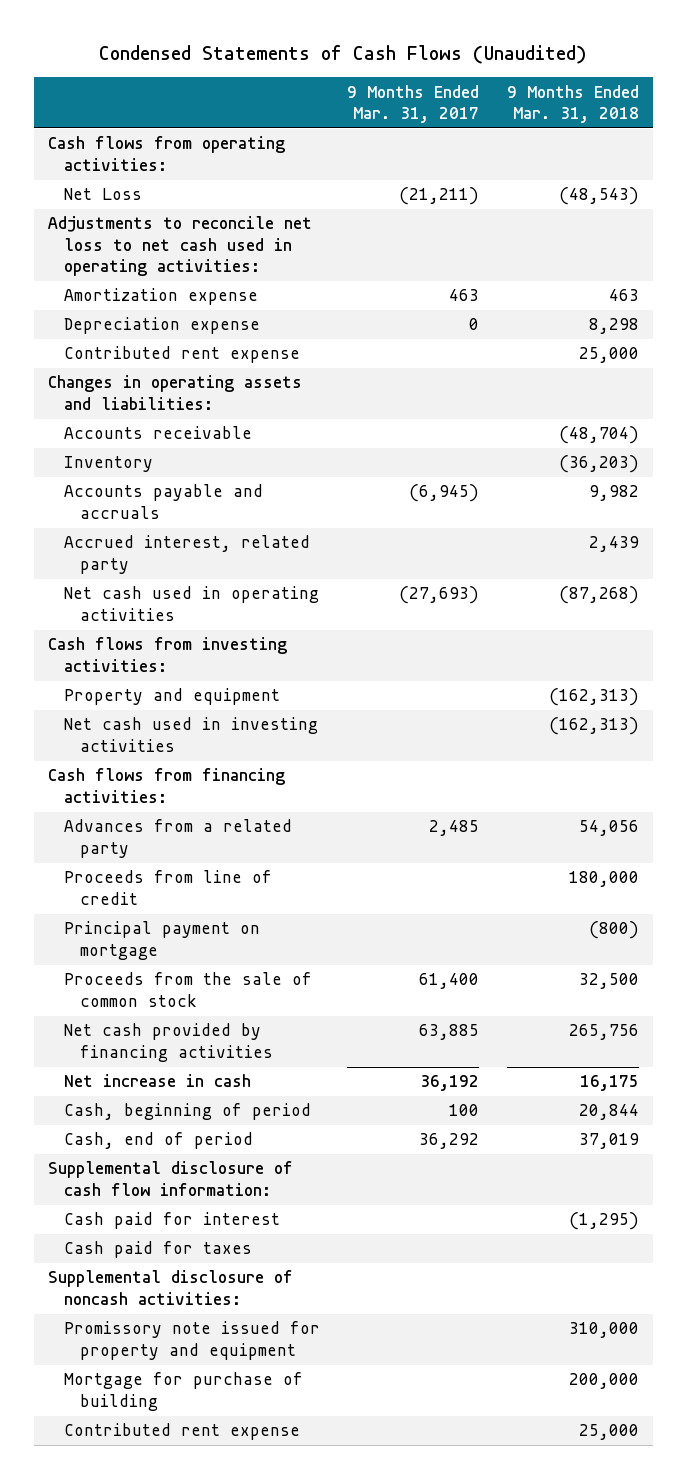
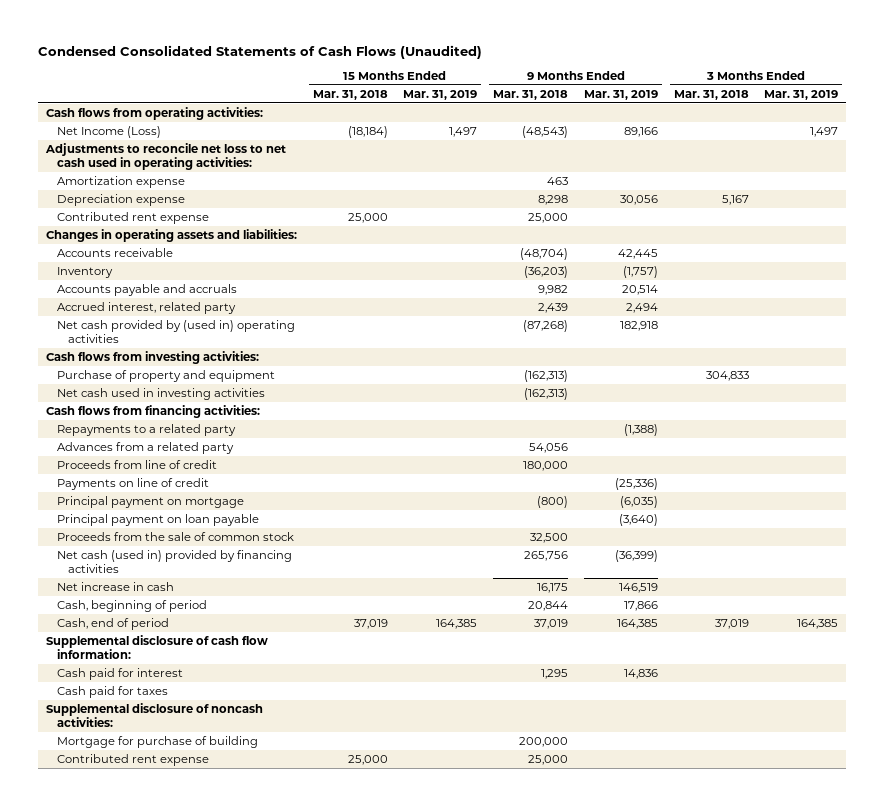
- Condensed Statements of Cash Flows (Unaudited)
+ Condensed Consolidated Statements of Cash Flows (Unaudited)
- | 9 Months Ended Mar. 31, 2017 | 9 Months Ended Mar. 31, 2018
+ | 15 Months Ended Mar. 31, 2018 | 15 Months Ended Mar. 31, 2019 | 9 Months Ended Mar. 31, 2018 | 9 Months Ended Mar. 31, 2019 | 3 Months Ended Mar. 31, 2018 | 3 Months Ended Mar. 31, 2019
- Net Loss | (21,211) | (48,543)
+ Net Income (Loss) | (18,184) | 1,497 | (48,543) | 89,166 | | 1,497
- Net cash used in operating activities | (27,693) | (87,268)
+ Net cash provided by (used in) operating activities | | | (87,268) | 182,918 | |
- Property and equipment | | (162,313)
+ Purchase of property and equipment | | | (162,313) | | 304,833 |
+ Repayments to a related party | | | | (1,388) | |
+ Payments on line of credit | | | | (25,336) | |
+ Principal payment on loan payable | | | | (3,640) | |
- Net cash provided by financing activities | 63,885 | 265,756
+ Net cash (used in) provided by financing activities | | | 265,756 | (36,399) | |
- Cash paid for interest | | (1,295)
+ Cash paid for interest | | | 1,295 | 14,836 | |
- Promissory note issued for property and equipment | | 310,000

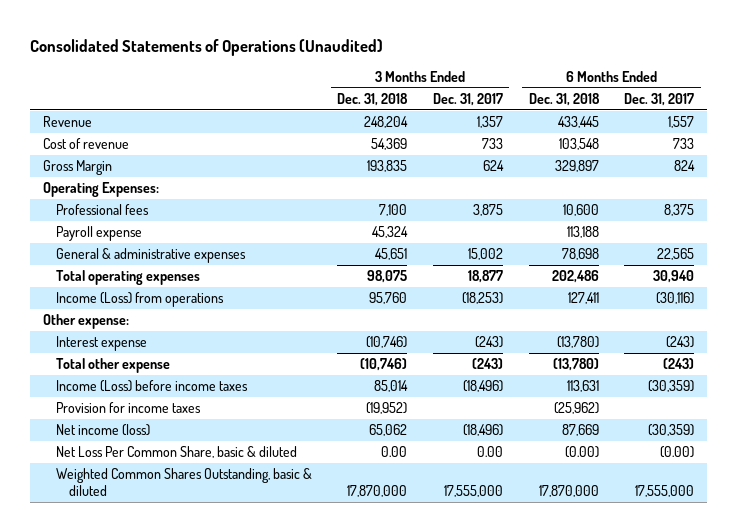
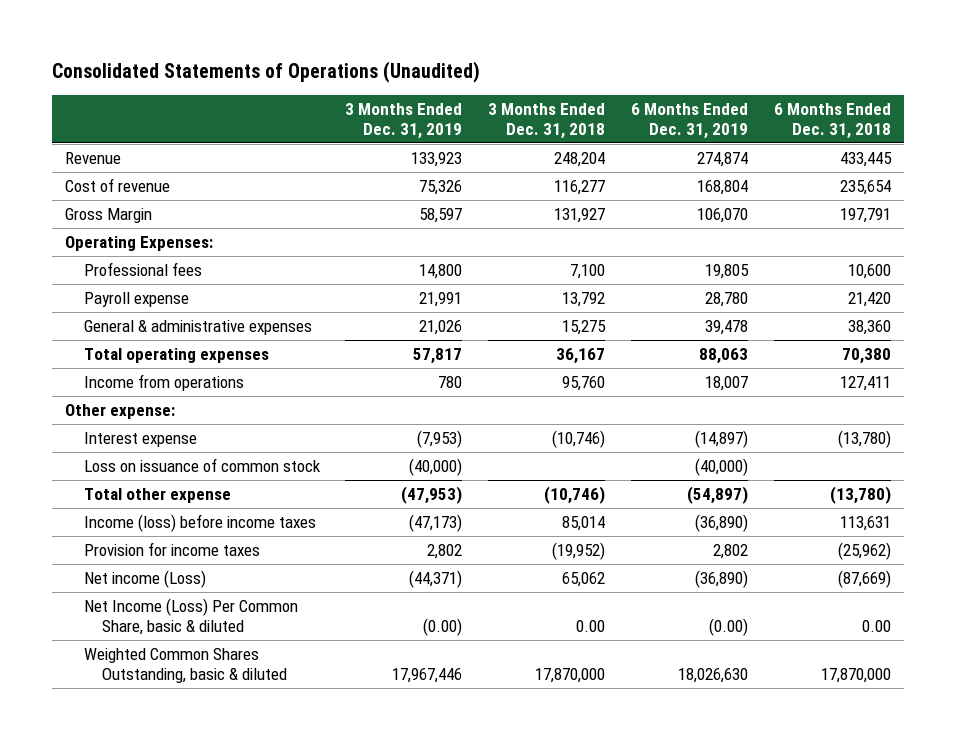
- | 3 Months Ended Dec. 31, 2018 | 3 Months Ended Dec. 31, 2017 | 6 Months Ended Dec. 31, 2018 | 6 Months Ended Dec. 31, 2017
+ | 3 Months Ended Dec. 31, 2019 | 3 Months Ended Dec. 31, 2018 | 6 Months Ended Dec. 31, 2019 | 6 Months Ended Dec. 31, 2018
- Cost of revenue | 54,369 | 733 | 103,548 | 733
- Gross Margin | 193,835 | 624 | 329,897 | 824
+ Cost of revenue | 75,326 | 116,277 | 168,804 | 235,654
+ Gross Margin | 58,597 | 131,927 | 106,070 | 197,791
- Payroll expense | 45,324 | | 113,188 |
- General & administrative expenses | 45,651 | 15,002 | 78,698 | 22,565
- Total operating expenses | 98,075 | 18,877 | 202,486 | 30,940
- Income (Loss) from operations | 95,760 | (18,253) | 127,411 | (30,116)
+ Payroll expense | 21,991 | 13,792 | 28,780 | 21,420
+ General & administrative expenses | 21,026 | 15,275 | 39,478 | 38,360
+ Total operating expenses | 57,817 | 36,167 | 88,063 | 70,380
+ Income from operations | 780 | 95,760 | 18,007 | 127,411
+ Loss on issuance of common stock | (40,000) | | (40,000) |
- Income (Loss) before income taxes | 85,014 | (18,496) | 113,631 | (30,359)
+ Income (loss) before income taxes | (47,173) | 85,014 | (36,890) | 113,631
- Net income (loss) | 65,062 | (18,496) | 87,669 | (30,359)
- Net Loss Per Common Share, basic & diluted | 0.00 | 0.00 | (0.00) | (0.00)
+ Net income (Loss) | (44,371) | 65,062 | (36,890) | (87,669)
+ Net Income (Loss) Per Common Share, basic & diluted | (0.00) | 0.00 | (0.00) | 0.00

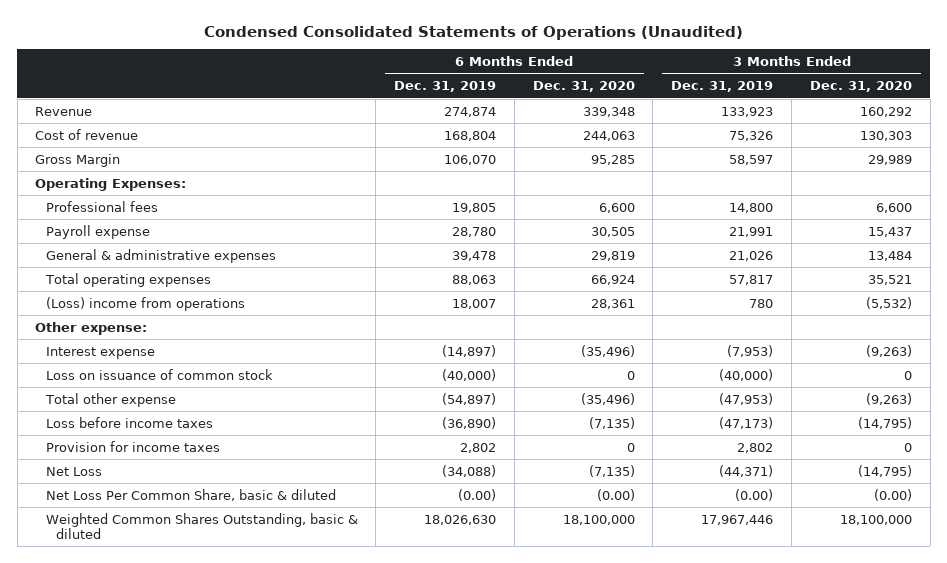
- Consolidated Statements of Operations (Unaudited)
+ Condensed Consolidated Statements of Operations (Unaudited)
- | 3 Months Ended Dec. 31, 2019 | 3 Months Ended Dec. 31, 2018 | 6 Months Ended Dec. 31, 2019 | 6 Months Ended Dec. 31, 2018
+ | 6 Months Ended Dec. 31, 2019 | 6 Months Ended Dec. 31, 2020 | 3 Months Ended Dec. 31, 2019 | 3 Months Ended Dec. 31, 2020
- Income from operations | 780 | 95,760 | 18,007 | 127,411
+ (Loss) income from operations | 18,007 | 28,361 | 780 | (5,532)
- Income (loss) before income taxes | (47,173) | 85,014 | (36,890) | 113,631
+ Loss before income taxes | (36,890) | (7,135) | (47,173) | (14,795)
- Net income (Loss) | (44,371) | 65,062 | (36,890) | (87,669)
- Net Income (Loss) Per Common Share, basic & diluted | (0.00) | 0.00 | (0.00) | 0.00
+ Net Loss | (34,088) | (7,135) | (44,371) | (14,795)
+ Net Loss Per Common Share, basic & diluted | (0.00) | (0.00) | (0.00) | (0.00)

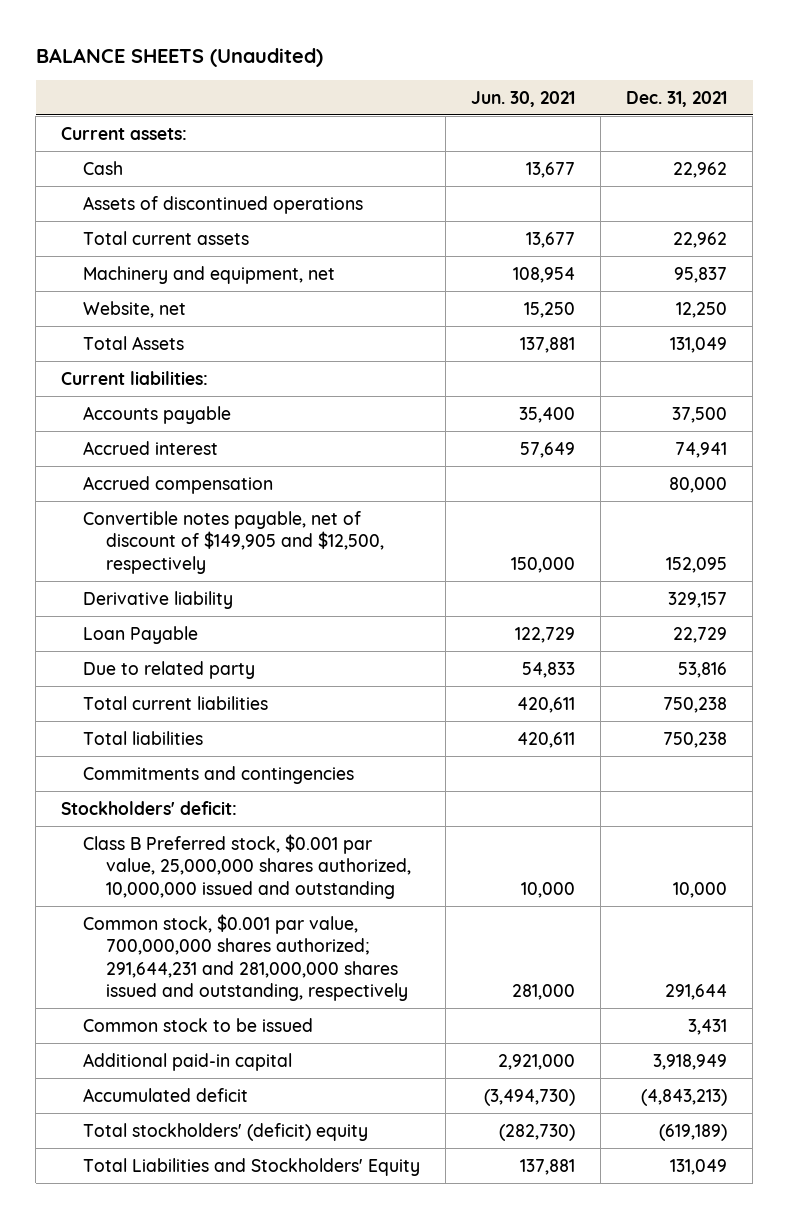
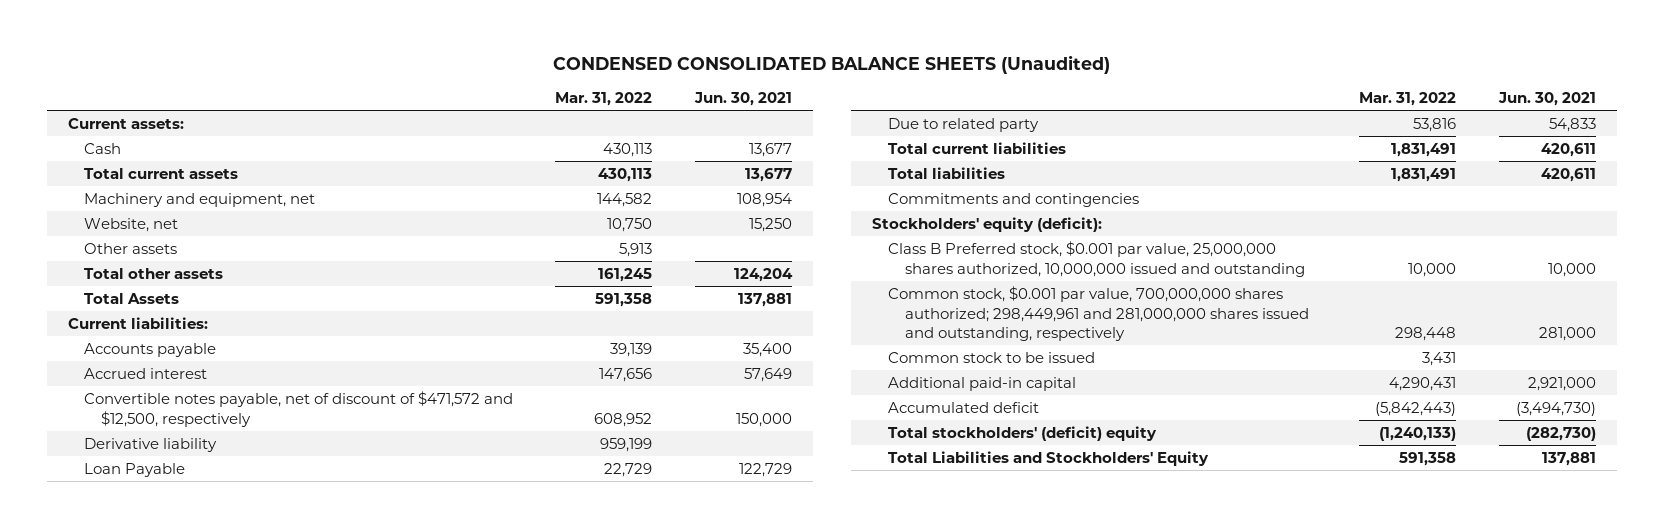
- BALANCE SHEETS (Unaudited)
+ CONDENSED CONSOLIDATED BALANCE SHEETS (Unaudited)
- | Jun. 30, 2021 | Dec. 31, 2021
+ | Mar. 31, 2022 | Jun. 30, 2021
- Assets of discontinued operations
+ Other assets | 5,913 |
+ Total other assets | 161,245 | 124,204
- Accrued compensation | | 80,000
- Convertible notes payable, net of discount of $149,905 and $12,500, respectively | 150,000 | 152,095
+ Convertible notes payable, net of discount of $471,572 and $12,500, respectively | 608,952 | 150,000
- Stockholders' deficit:
+ Stockholders' equity (deficit):
- Common stock, $0.001 par value, 700,000,000 shares authorized; 291,644,231 and 281,000,000 shares issued and outstanding, respectively | 281,000 | 291,644
+ Common stock, $0.001 par value, 700,000,000 shares authorized; 298,449,961 and 281,000,000 shares issued and outstanding, respectively | 298,448 | 281,000

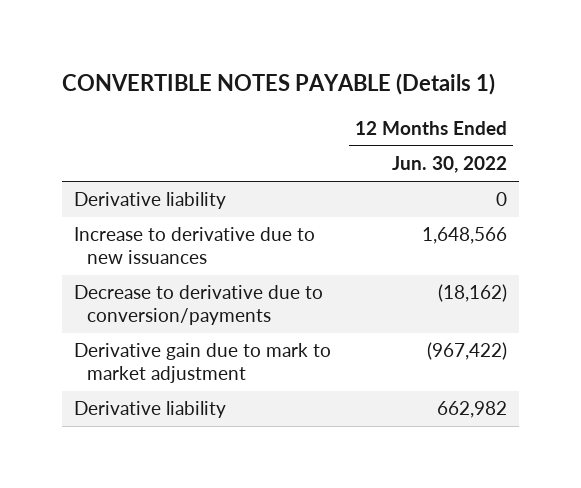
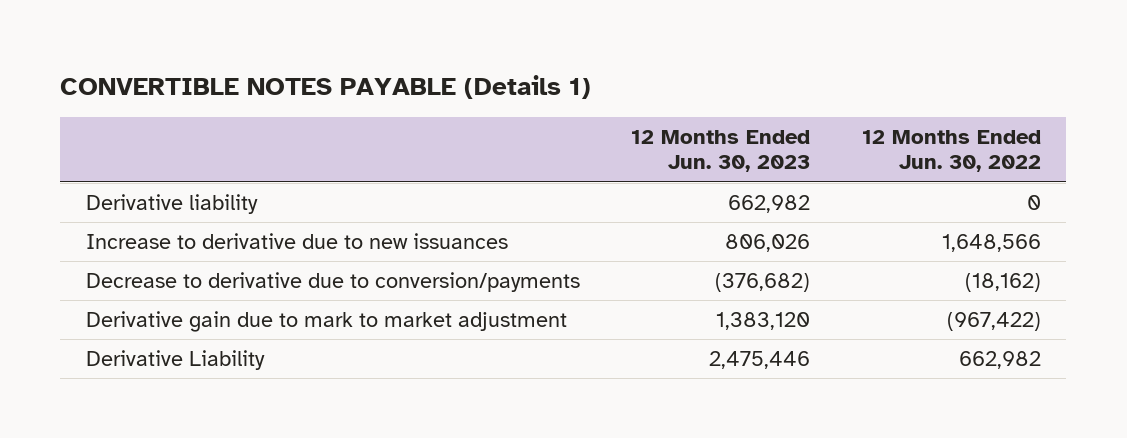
- | 12 Months Ended Jun. 30, 2022
+ | 12 Months Ended Jun. 30, 2023 | 12 Months Ended Jun. 30, 2022
- Derivative liability | 662,982
+ Derivative Liability | 2,475,446 | 662,982

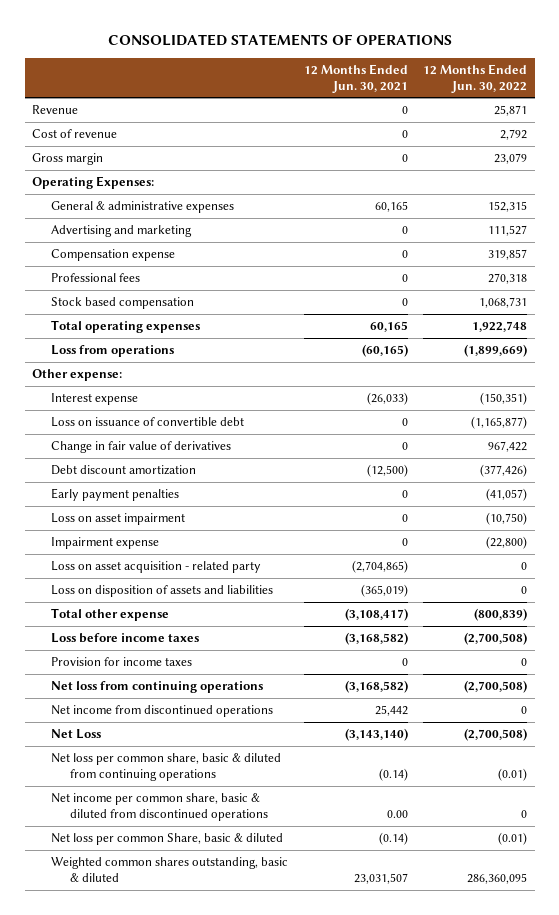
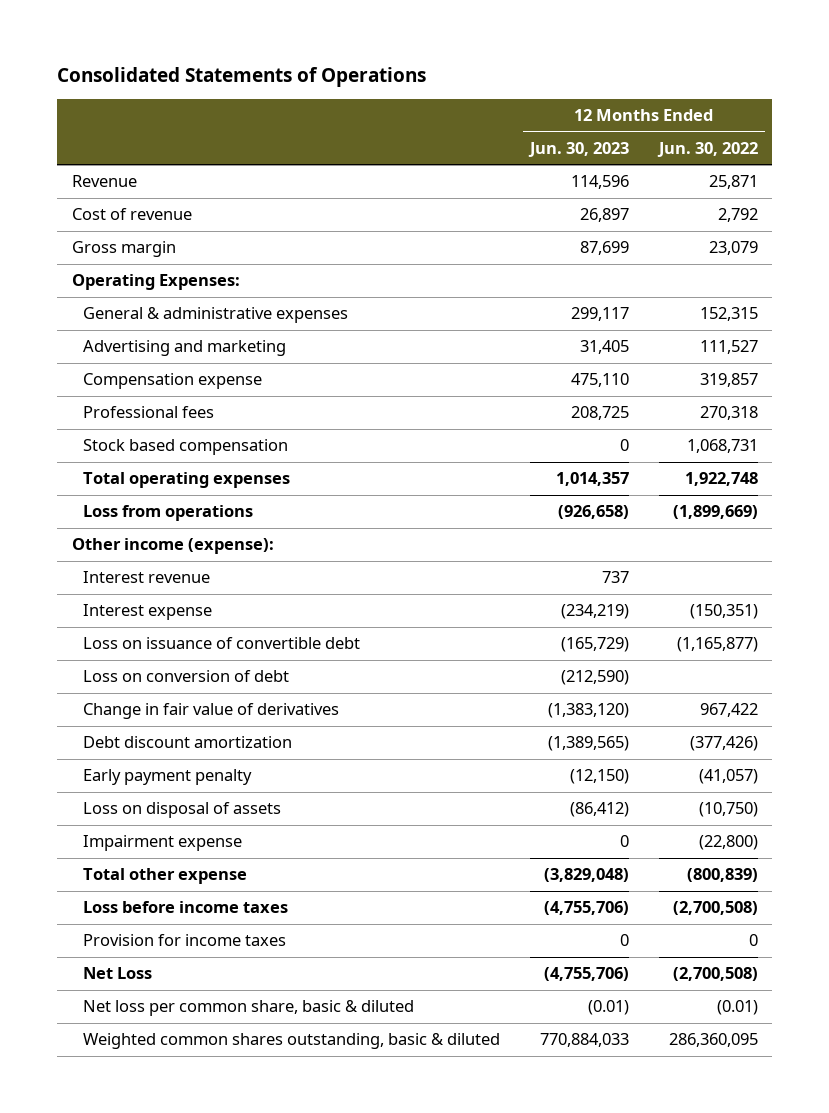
- CONSOLIDATED STATEMENTS OF OPERATIONS
+ Consolidated Statements of Operations
- | 12 Months Ended Jun. 30, 2021 | 12 Months Ended Jun. 30, 2022
+ | 12 Months Ended Jun. 30, 2023 | 12 Months Ended Jun. 30, 2022
- Other expense:
+ Other income (expense):
+ Interest revenue | 737 |
+ Loss on conversion of debt | (212,590) |
- Early payment penalties | 0 | (41,057)
- Loss on asset impairment | 0 | (10,750)
+ Early payment penalty | (12,150) | (41,057)
+ Loss on disposal of assets | (86,412) | (10,750)
- Loss on asset acquisition - related party | (2,704,865) | 0
- Loss on disposition of assets and liabilities | (365,019) | 0
- Net loss from continuing operations | (3,168,582) | (2,700,508)
- Net income from discontinued operations | 25,442 | 0
- Net loss per common share, basic & diluted from continuing operations | (0.14) | (0.01)
- Net income per common share, basic & diluted from discontinued operations | 0.00 | 0
- Net loss per common Share, basic & diluted | (0.14) | (0.01)
+ Net loss per common share, basic & diluted | (0.01) | (0.01)

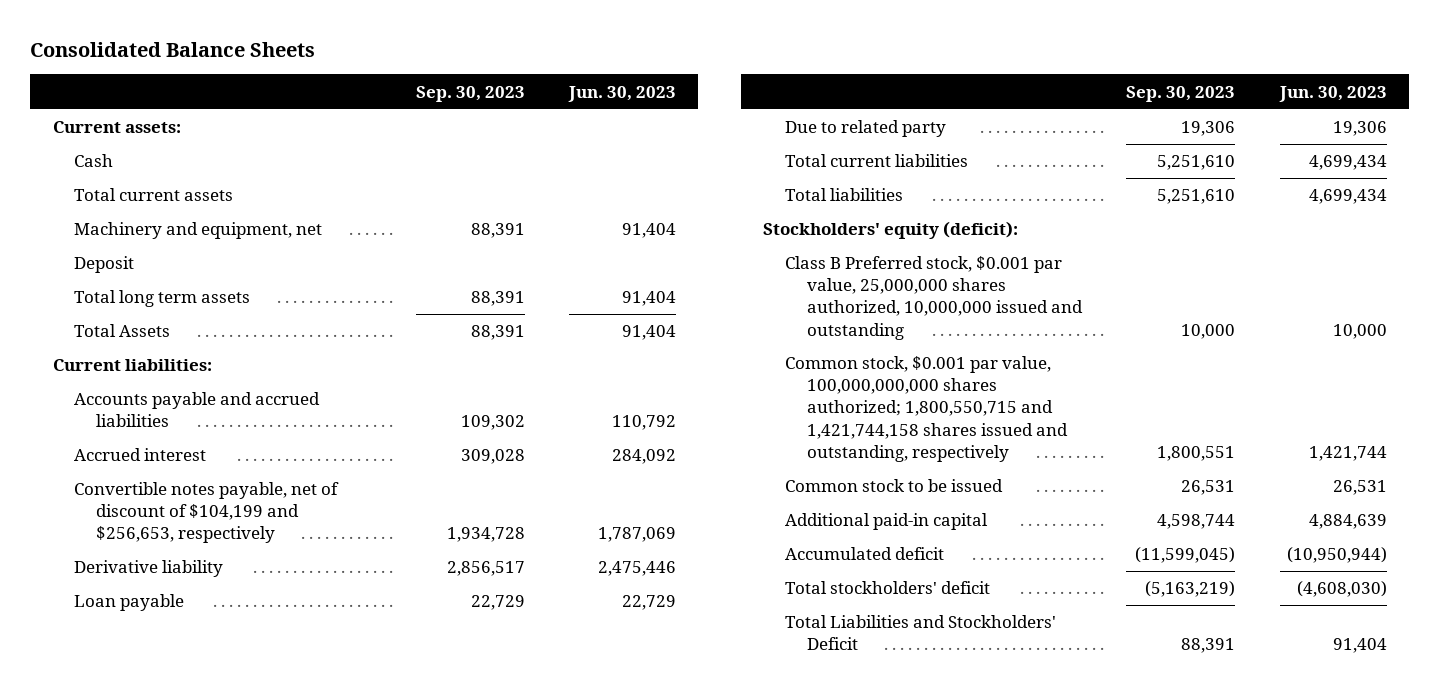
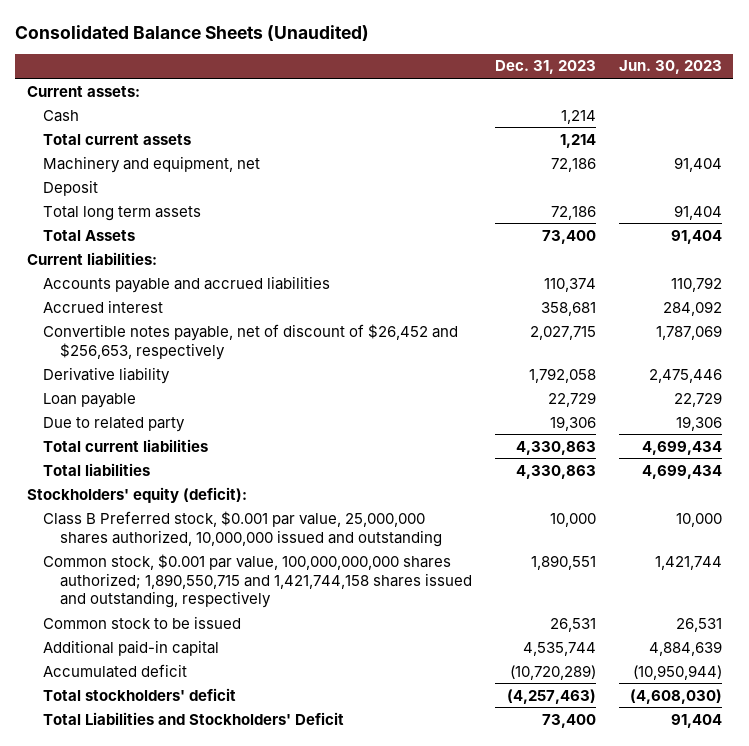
- Consolidated Balance Sheets
+ Consolidated Balance Sheets (Unaudited)
- | Sep. 30, 2023 | Jun. 30, 2023
+ | Dec. 31, 2023 | Jun. 30, 2023
- Convertible notes payable, net of discount of $104,199 and $256,653, respectively | 1,934,728 | 1,787,069
+ Convertible notes payable, net of discount of $26,452 and $256,653, respectively | 2,027,715 | 1,787,069
- Common stock, $0.001 par value, 100,000,000,000 shares authorized; 1,800,550,715 and 1,421,744,158 shares issued and outstanding, respectively | 1,800,551 | 1,421,744
+ Common stock, $0.001 par value, 100,000,000,000 shares authorized; 1,890,550,715 and 1,421,744,158 shares issued and outstanding, respectively | 1,890,551 | 1,421,744

